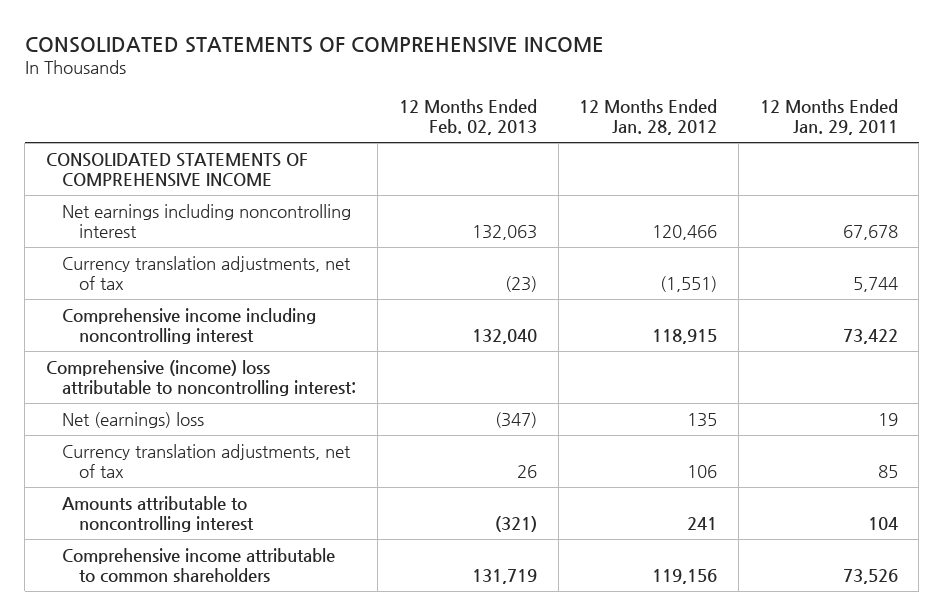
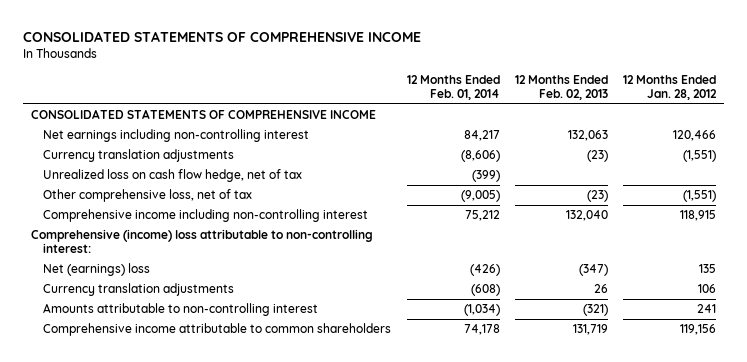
- | 12 Months Ended Feb. 02, 2013 | 12 Months Ended Jan. 28, 2012 | 12 Months Ended Jan. 29, 2011
+ | 12 Months Ended Feb. 01, 2014 | 12 Months Ended Feb. 02, 2013 | 12 Months Ended Jan. 28, 2012
- Net earnings including noncontrolling interest | 132,063 | 120,466 | 67,678
- Currency translation adjustments, net of tax | (23) | (1,551) | 5,744
- Comprehensive income including noncontrolling interest | 132,040 | 118,915 | 73,422
- Comprehensive (income) loss attributable to noncontrolling interest:
+ Net earnings including non-controlling interest | 84,217 | 132,063 | 120,466
+ Currency translation adjustments | (8,606) | (23) | (1,551)
+ Unrealized loss on cash flow hedge, net of tax | (399) | |
+ Other comprehensive loss, net of tax | (9,005) | (23) | (1,551)
+ Comprehensive income including non-controlling interest | 75,212 | 132,040 | 118,915
+ Comprehensive (income) loss attributable to non-controlling interest:
- Currency translation adjustments, net of tax | 26 | 106 | 85
- Amounts attributable to noncontrolling interest | (321) | 241 | 104
+ Currency translation adjustments | (608) | 26 | 106
+ Amounts attributable to non-controlling interest | (1,034) | (321) | 241

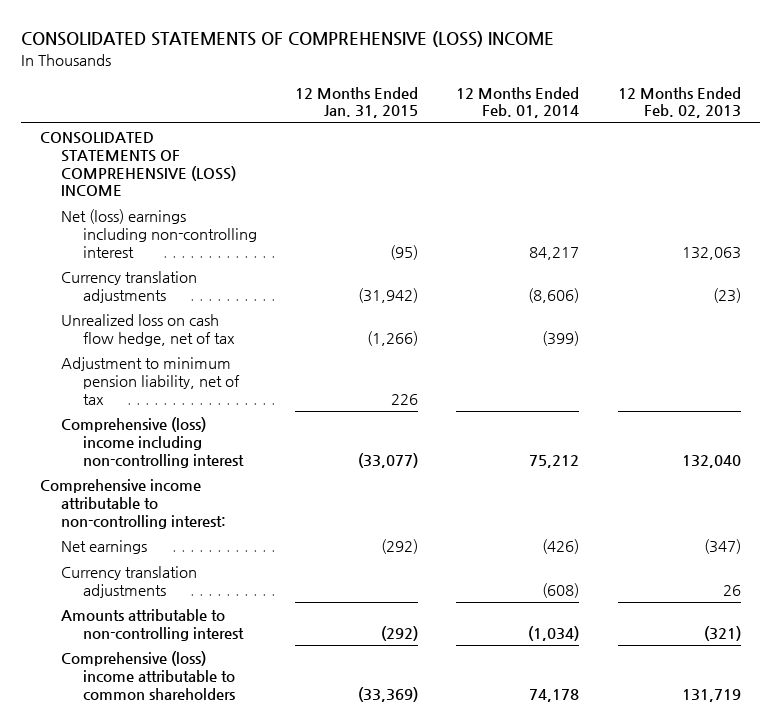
- CONSOLIDATED STATEMENTS OF COMPREHENSIVE INCOME
+ CONSOLIDATED STATEMENTS OF COMPREHENSIVE (LOSS) INCOME
- | 12 Months Ended Feb. 01, 2014 | 12 Months Ended Feb. 02, 2013 | 12 Months Ended Jan. 28, 2012
+ | 12 Months Ended Jan. 31, 2015 | 12 Months Ended Feb. 01, 2014 | 12 Months Ended Feb. 02, 2013
- CONSOLIDATED STATEMENTS OF COMPREHENSIVE INCOME
- Net earnings including non-controlling interest | 84,217 | 132,063 | 120,466
+ CONSOLIDATED STATEMENTS OF COMPREHENSIVE (LOSS) INCOME
+ Net (loss) earnings including non-controlling interest | (95) | 84,217 | 132,063
- Other comprehensive loss, net of tax | (9,005) | (23) | (1,551)
- Comprehensive income including non-controlling interest | 75,212 | 132,040 | 118,915
- Comprehensive (income) loss attributable to non-controlling interest:
- Net (earnings) loss | (426) | (347) | 135
+ Adjustment to minimum pension liability, net of tax | 226 | |
+ Comprehensive (loss) income including non-controlling interest | (33,077) | 75,212 | 132,040
+ Comprehensive income attributable to non-controlling interest:
+ Net earnings | (292) | (426) | (347)
- Comprehensive income attributable to common shareholders | 74,178 | 131,719 | 119,156
+ Comprehensive (loss) income attributable to common shareholders | (33,369) | 74,178 | 131,719

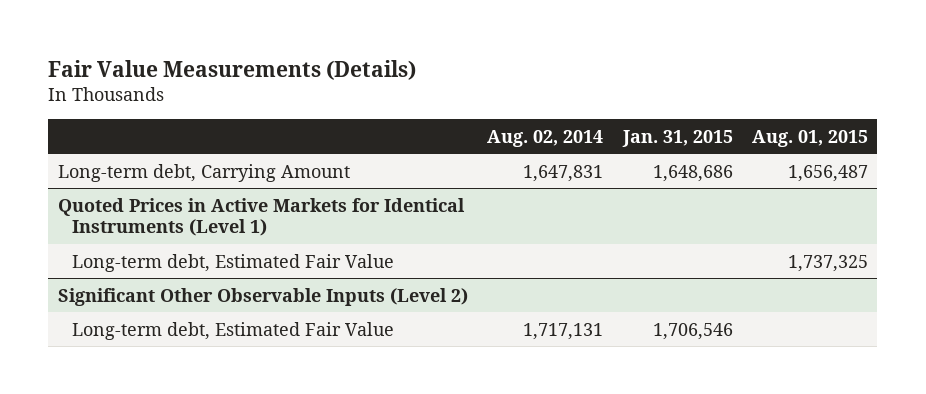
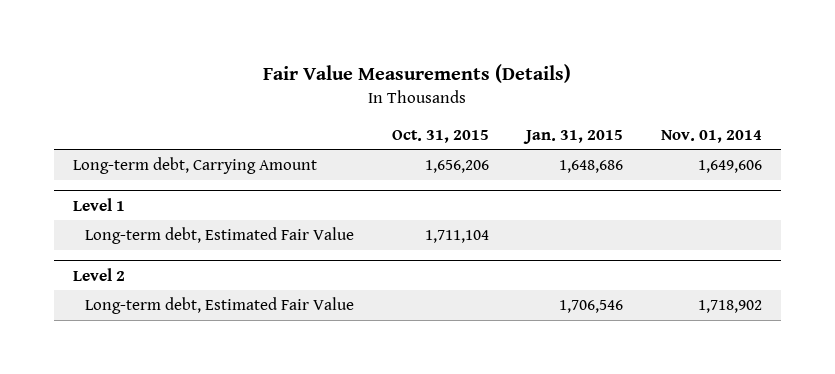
- | Aug. 02, 2014 | Jan. 31, 2015 | Aug. 01, 2015
+ | Oct. 31, 2015 | Jan. 31, 2015 | Nov. 01, 2014
- Quoted Prices in Active Markets for Identical Instruments (Level 1)
+ Level 1
- Significant Other Observable Inputs (Level 2)
+ Level 2

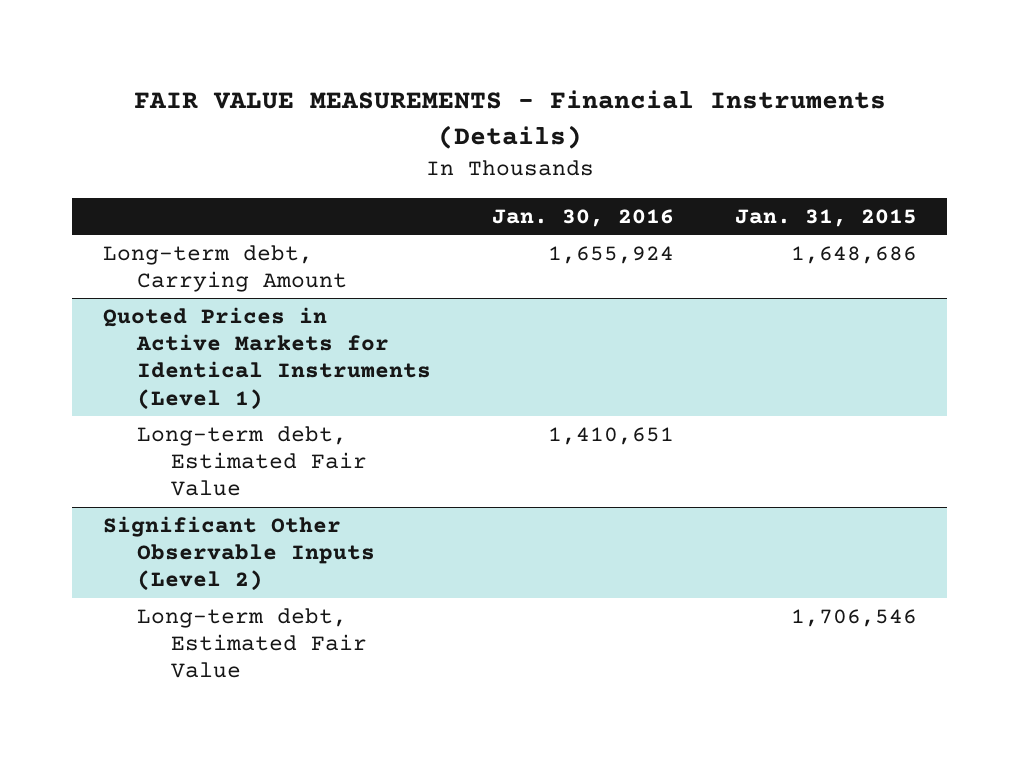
- Fair Value Measurements (Details)
+ FAIR VALUE MEASUREMENTS - Financial Instruments (Details)
- | Oct. 31, 2015 | Jan. 31, 2015 | Nov. 01, 2014
+ | Jan. 30, 2016 | Jan. 31, 2015
- Level 1
+ Quoted Prices in Active Markets for Identical Instruments (Level 1)
- Level 2
+ Significant Other Observable Inputs (Level 2)

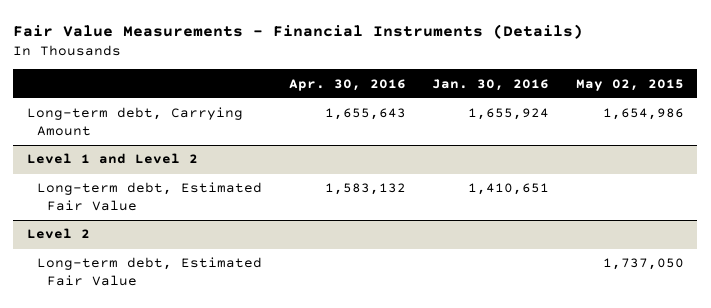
- FAIR VALUE MEASUREMENTS - Financial Instruments (Details)
+ Fair Value Measurements - Financial Instruments (Details)
- | Jan. 30, 2016 | Jan. 31, 2015
+ | Apr. 30, 2016 | Jan. 30, 2016 | May 02, 2015
- Quoted Prices in Active Markets for Identical Instruments (Level 1)
+ Level 1 and Level 2
- Significant Other Observable Inputs (Level 2)
+ Level 2

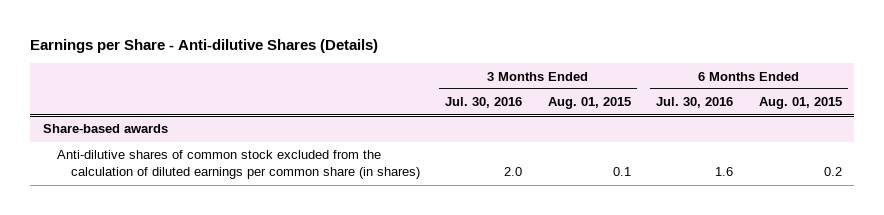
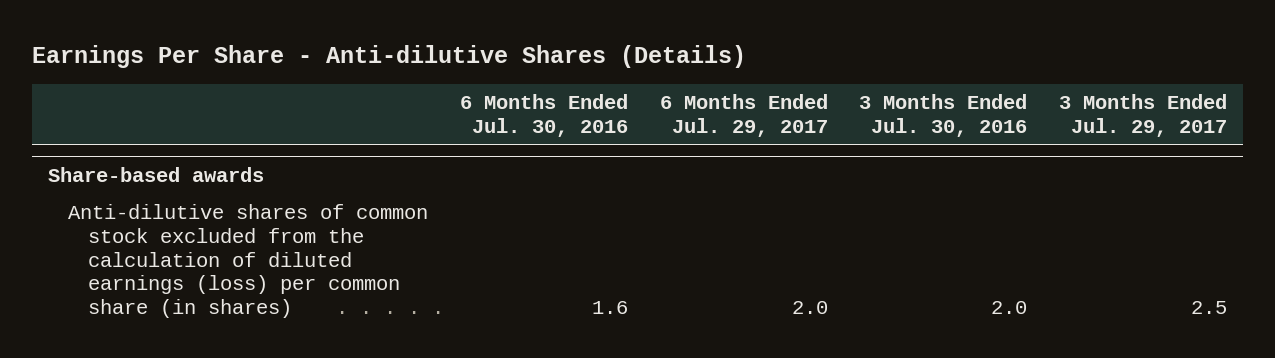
- Earnings per Share - Anti-dilutive Shares (Details)
+ Earnings Per Share - Anti-dilutive Shares (Details)
- | 3 Months Ended Jul. 30, 2016 | 3 Months Ended Aug. 01, 2015 | 6 Months Ended Jul. 30, 2016 | 6 Months Ended Aug. 01, 2015
+ | 6 Months Ended Jul. 30, 2016 | 6 Months Ended Jul. 29, 2017 | 3 Months Ended Jul. 30, 2016 | 3 Months Ended Jul. 29, 2017
@ Share-based awards
- Anti-dilutive shares of common stock excluded from the calculation of diluted earnings per common share (in shares) | 2.0 | 0.1 | 1.6 | 0.2
+ Anti-dilutive shares of common stock excluded from the calculation of diluted earnings (loss) per common share (in shares) | 1.6 | 2.0 | 2.0 | 2.5

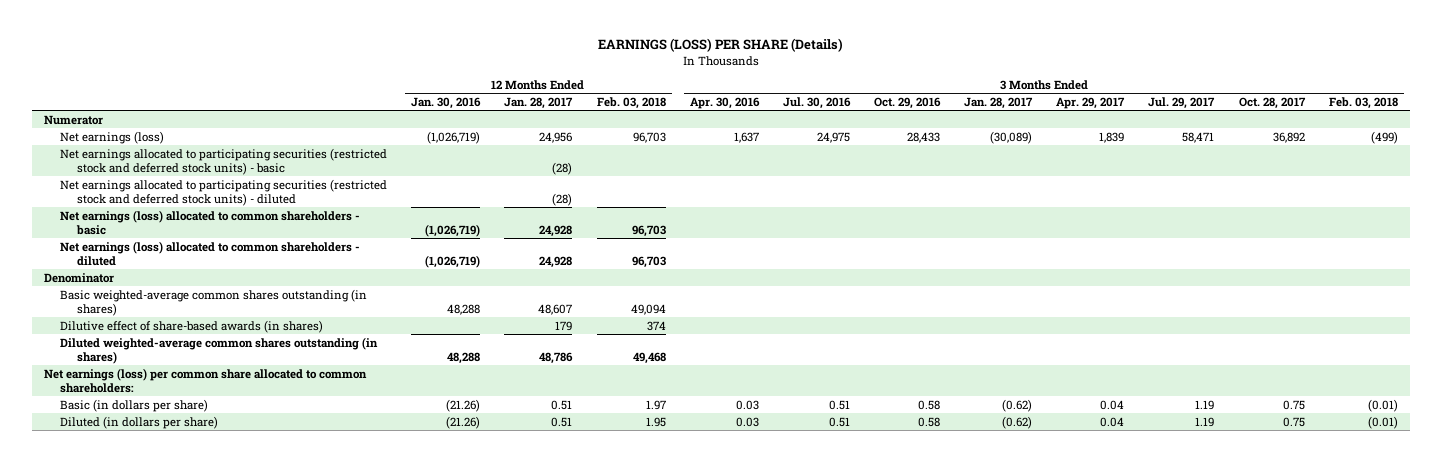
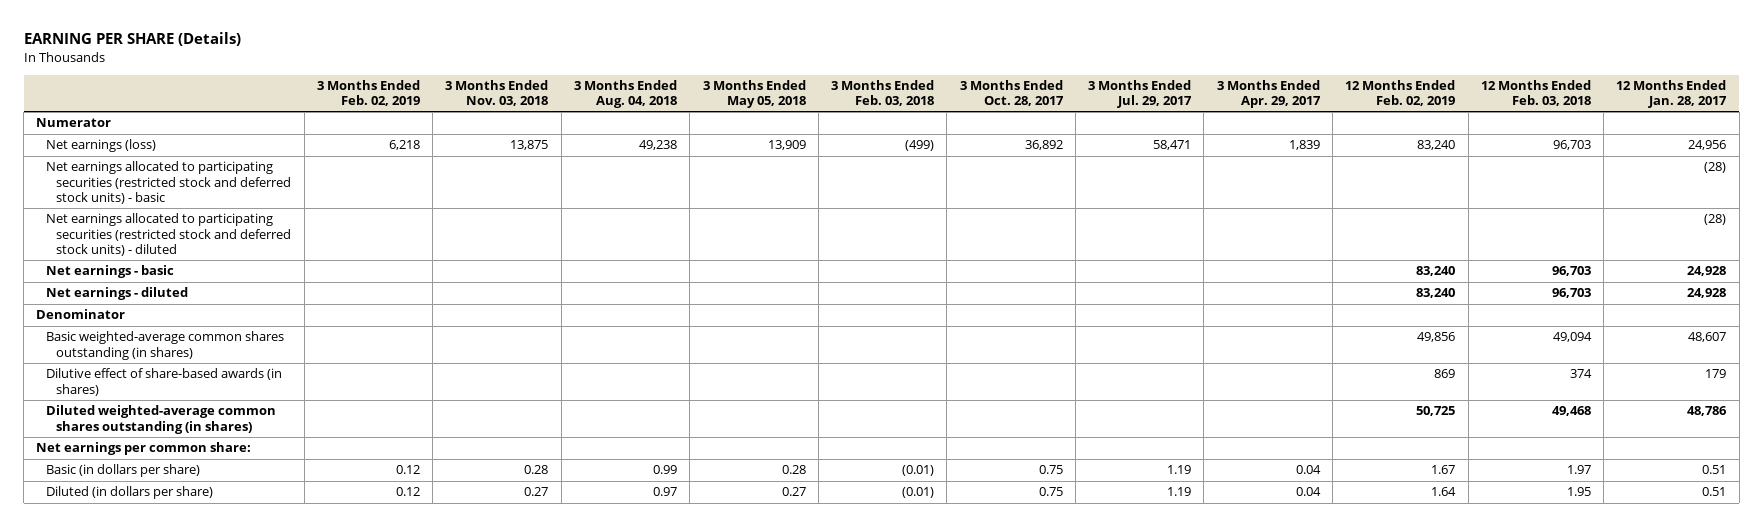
- EARNINGS (LOSS) PER SHARE (Details)
+ EARNING PER SHARE (Details)
- | 12 Months Ended Jan. 30, 2016 | 12 Months Ended Jan. 28, 2017 | 12 Months Ended Feb. 03, 2018 | 3 Months Ended Apr. 30, 2016 | 3 Months Ended Jul. 30, 2016 | 3 Months Ended Oct. 29, 2016 | 3 Months Ended Jan. 28, 2017 | 3 Months Ended Apr. 29, 2017 | 3 Months Ended Jul. 29, 2017 | 3 Months Ended Oct. 28, 2017 | 3 Months Ended Feb. 03, 2018
+ | 3 Months Ended Feb. 02, 2019 | 3 Months Ended Nov. 03, 2018 | 3 Months Ended Aug. 04, 2018 | 3 Months Ended May 05, 2018 | 3 Months Ended Feb. 03, 2018 | 3 Months Ended Oct. 28, 2017 | 3 Months Ended Jul. 29, 2017 | 3 Months Ended Apr. 29, 2017 | 12 Months Ended Feb. 02, 2019 | 12 Months Ended Feb. 03, 2018 | 12 Months Ended Jan. 28, 2017
- Net earnings (loss) allocated to common shareholders - basic | (1,026,719) | 24,928 | 96,703 | | | | | | | |
- Net earnings (loss) allocated to common shareholders - diluted | (1,026,719) | 24,928 | 96,703 | | | | | | | |
+ Net earnings - basic | | | | | | | | | 83,240 | 96,703 | 24,928
+ Net earnings - diluted | | | | | | | | | 83,240 | 96,703 | 24,928
- Net earnings (loss) per common share allocated to common shareholders:
+ Net earnings per common share:

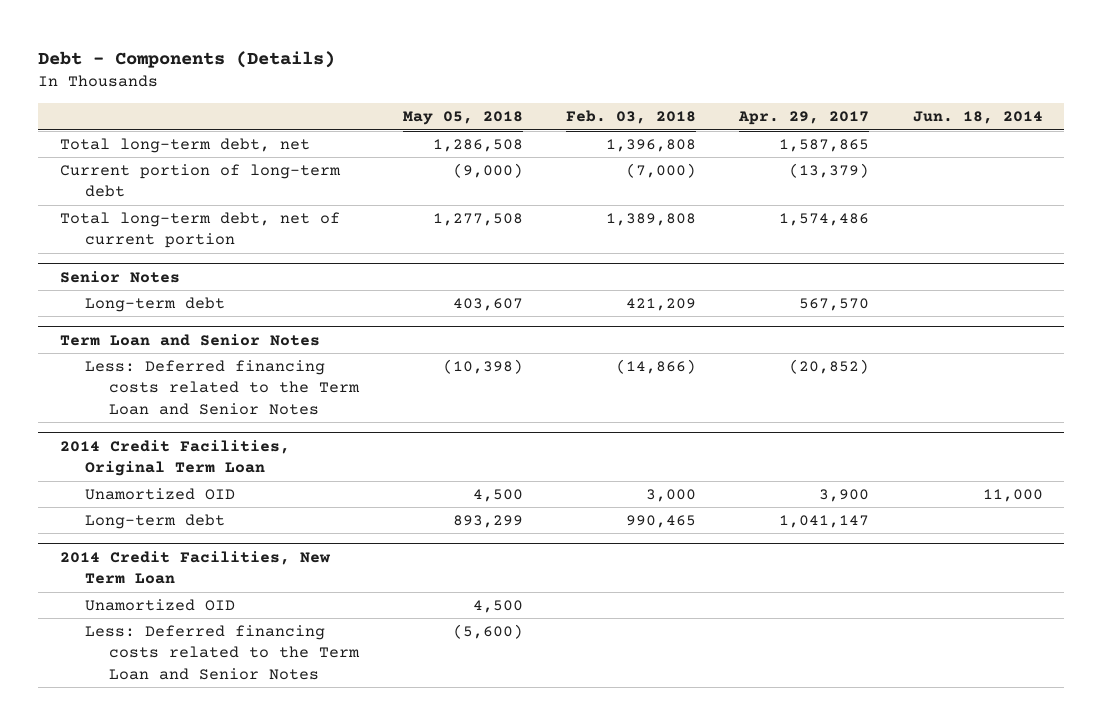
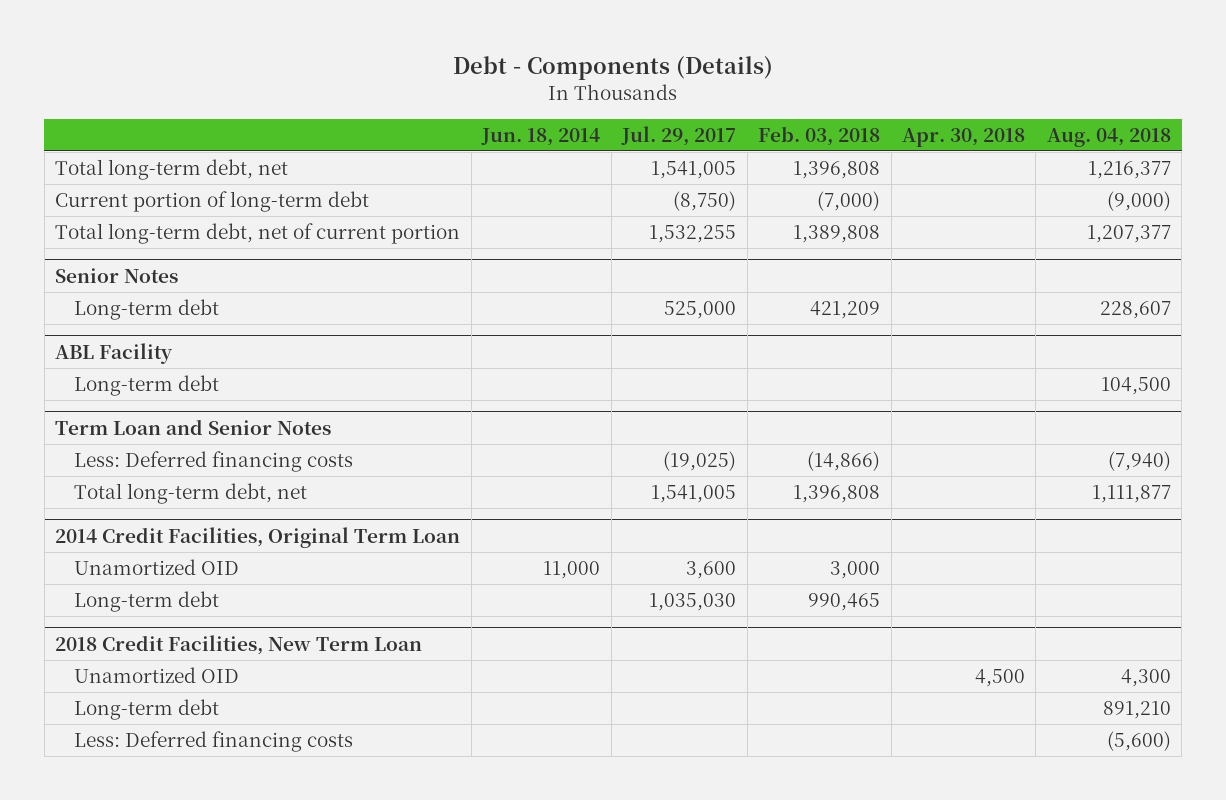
- | May 05, 2018 | Feb. 03, 2018 | Apr. 29, 2017 | Jun. 18, 2014
+ | Jun. 18, 2014 | Jul. 29, 2017 | Feb. 03, 2018 | Apr. 30, 2018 | Aug. 04, 2018
+ ABL Facility
+ Long-term debt | | | | | 104,500
@ Term Loan and Senior Notes
- Less: Deferred financing costs related to the Term Loan and Senior Notes | (10,398) | (14,866) | (20,852) |
+ Less: Deferred financing costs | | (19,025) | (14,866) | | (7,940)
+ Total long-term debt, net | | 1,541,005 | 1,396,808 | | 1,111,877
- 2014 Credit Facilities, New Term Loan
+ 2018 Credit Facilities, New Term Loan
- Less: Deferred financing costs related to the Term Loan and Senior Notes | (5,600) | | |
+ Long-term debt | | | | | 891,210
+ Less: Deferred financing costs | | | | | (5,600)

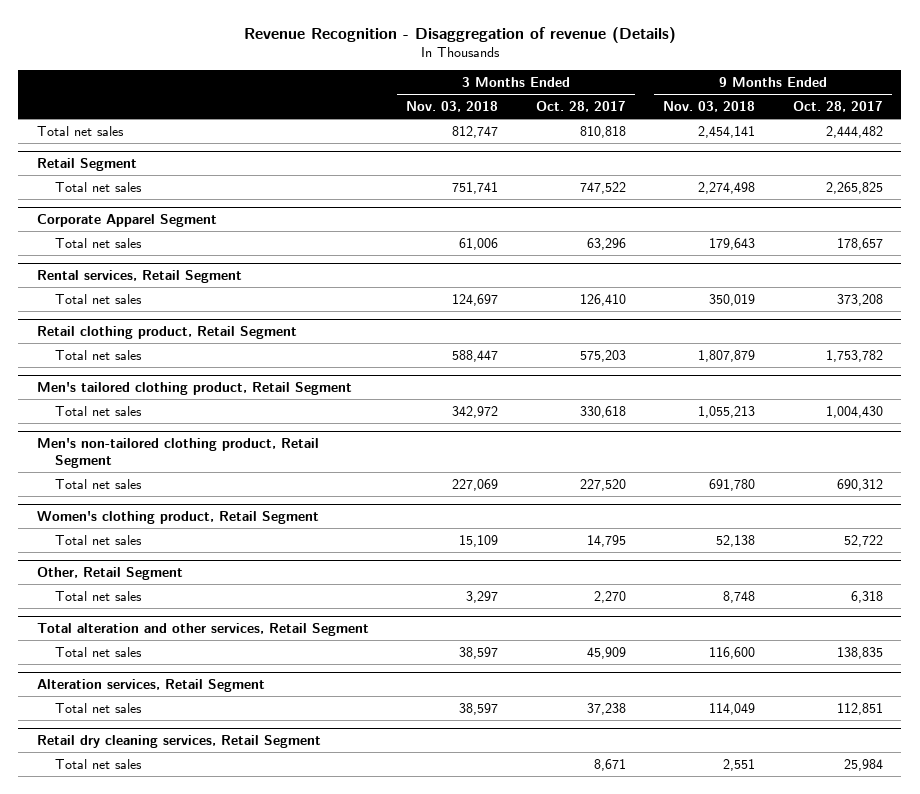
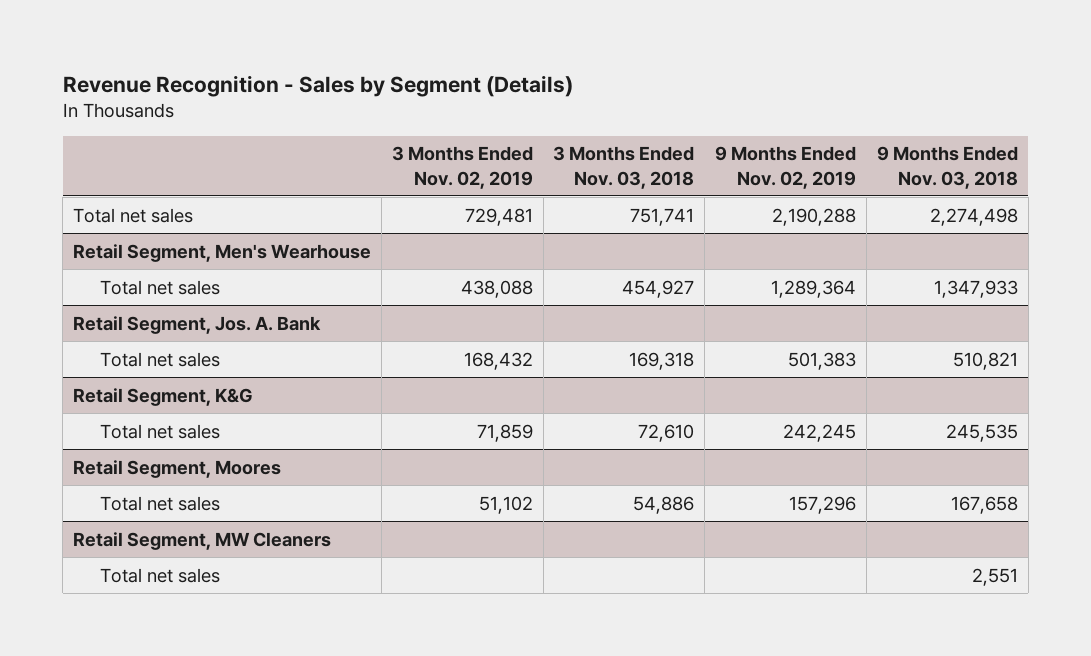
- Revenue Recognition - Disaggregation of revenue (Details)
+ Revenue Recognition - Sales by Segment (Details)
- | 3 Months Ended Nov. 03, 2018 | 3 Months Ended Oct. 28, 2017 | 9 Months Ended Nov. 03, 2018 | 9 Months Ended Oct. 28, 2017
+ | 3 Months Ended Nov. 02, 2019 | 3 Months Ended Nov. 03, 2018 | 9 Months Ended Nov. 02, 2019 | 9 Months Ended Nov. 03, 2018
- Total net sales | 812,747 | 810,818 | 2,454,141 | 2,444,482
- Retail Segment
- Corporate Apparel Segment
- Total net sales | 61,006 | 63,296 | 179,643 | 178,657
- Rental services, Retail Segment
- Total net sales | 124,697 | 126,410 | 350,019 | 373,208
- Retail clothing product, Retail Segment
- Total net sales | 588,447 | 575,203 | 1,807,879 | 1,753,782
- Men's tailored clothing product, Retail Segment
- Total net sales | 342,972 | 330,618 | 1,055,213 | 1,004,430
- Men's non-tailored clothing product, Retail Segment
- Total net sales | 227,069 | 227,520 | 691,780 | 690,312
- Women's clothing product, Retail Segment
- Total net sales | 15,109 | 14,795 | 52,138 | 52,722
- Other, Retail Segment
- Total net sales | 3,297 | 2,270 | 8,748 | 6,318
- Total alteration and other services, Retail Segment
- Total net sales | 38,597 | 45,909 | 116,600 | 138,835
- Alteration services, Retail Segment
- Total net sales | 38,597 | 37,238 | 114,049 | 112,851
- Retail dry cleaning services, Retail Segment
+ Retail Segment, Men's Wearhouse
+ Total net sales | 438,088 | 454,927 | 1,289,364 | 1,347,933
+ Retail Segment, Jos. A. Bank
+ Total net sales | 168,432 | 169,318 | 501,383 | 510,821
+ Retail Segment, K&G
+ Total net sales | 71,859 | 72,610 | 242,245 | 245,535
+ Retail Segment, Moores
+ Total net sales | 51,102 | 54,886 | 157,296 | 167,658
+ Retail Segment, MW Cleaners

